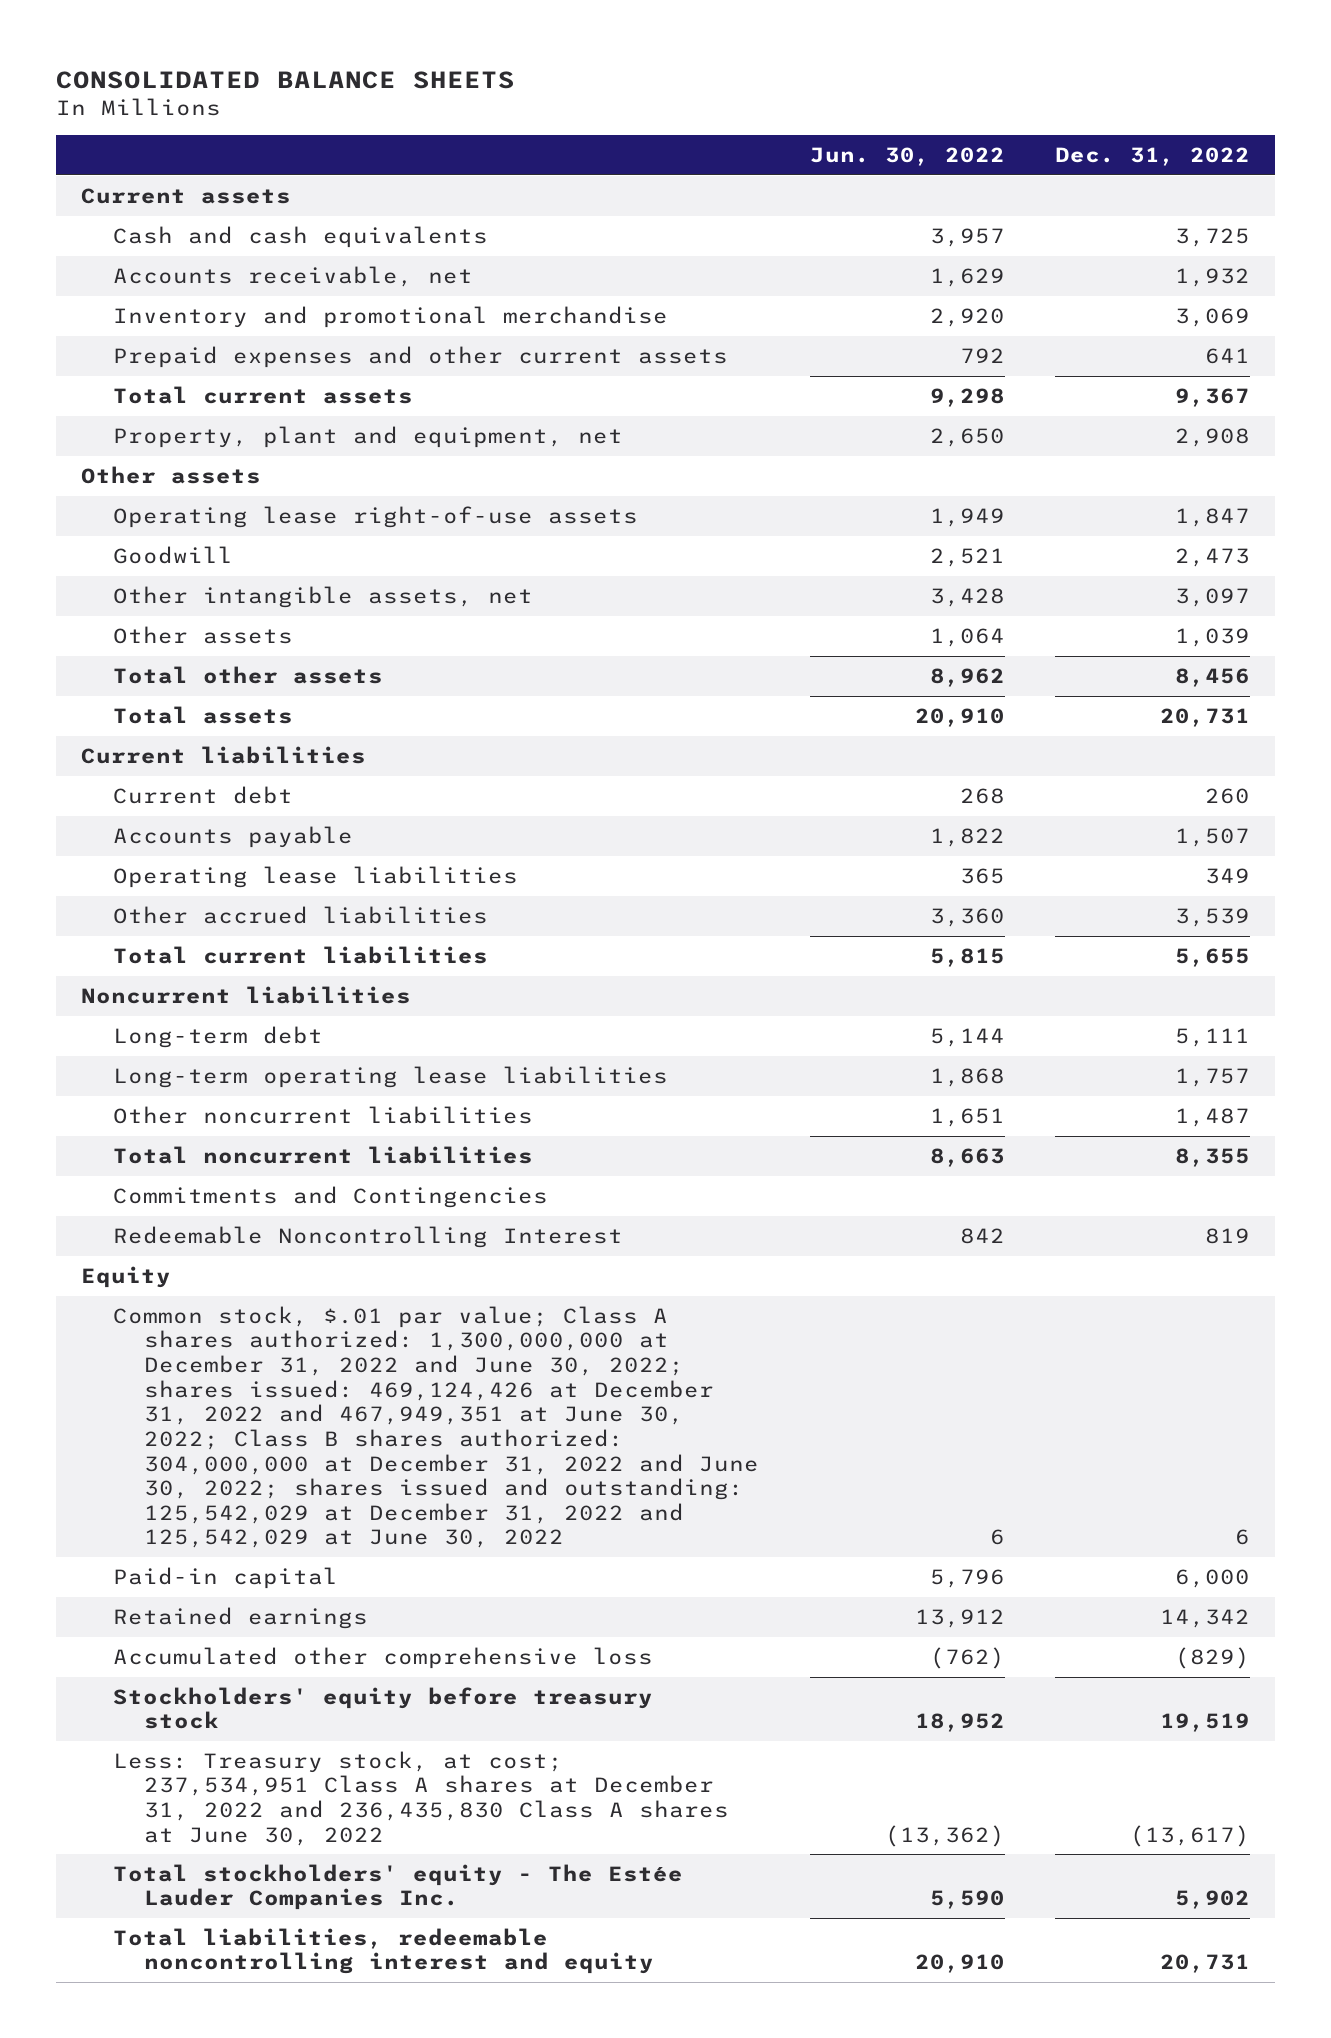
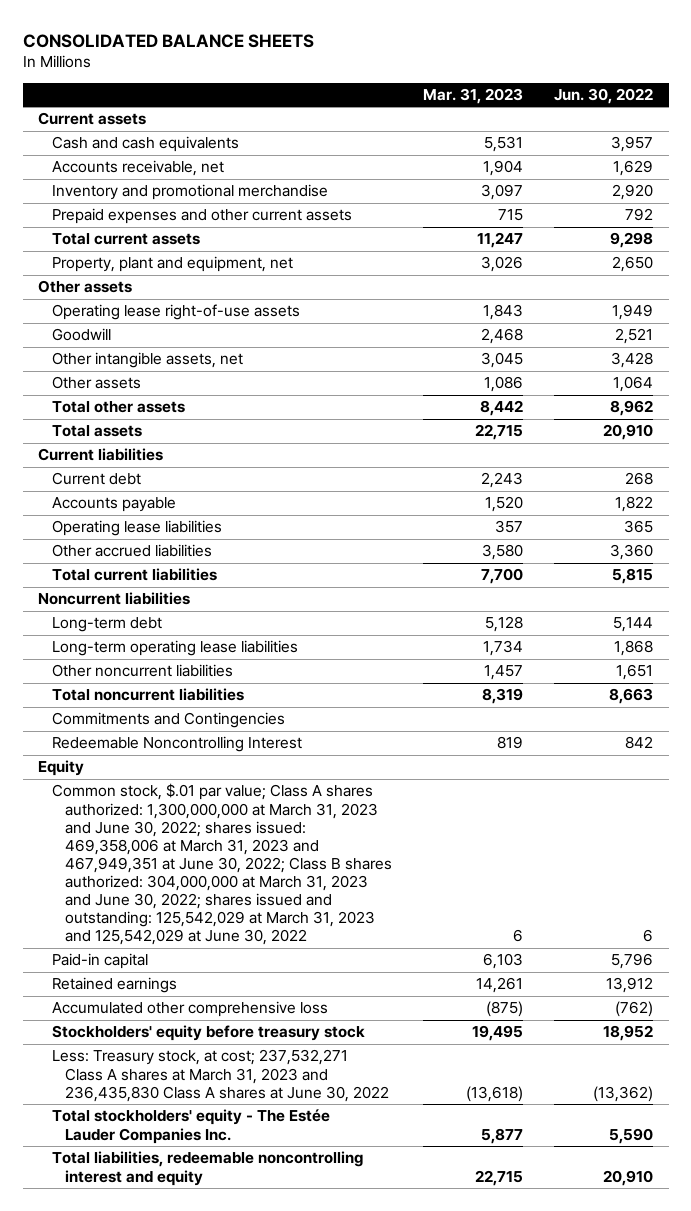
- | Jun. 30, 2022 | Dec. 31, 2022
+ | Mar. 31, 2023 | Jun. 30, 2022
- Common stock, $.01 par value; Class A shares authorized: 1,300,000,000 at December 31, 2022 and June 30, 2022; shares issued: 469,124,426 at December 31, 2022 and 467,949,351 at June 30, 2022; Class B shares authorized: 304,000,000 at December 31, 2022 and June 30, 2022; shares issued and outstanding: 125,542,029 at December 31, 2022 and 125,542,029 at June 30, 2022 | 6 | 6
+ Common stock, $.01 par value; Class A shares authorized: 1,300,000,000 at March 31, 2023 and June 30, 2022; shares issued: 469,358,006 at March 31, 2023 and 467,949,351 at June 30, 2022; Class B shares authorized: 304,000,000 at March 31, 2023 and June 30, 2022; shares issued and outstanding: 125,542,029 at March 31, 2023 and 125,542,029 at June 30, 2022 | 6 | 6
- Less: Treasury stock, at cost; 237,534,951 Class A shares at December 31, 2022 and 236,435,830 Class A shares at June 30, 2022 | (13,362) | (13,617)
+ Less: Treasury stock, at cost; 237,532,271 Class A shares at March 31, 2023 and 236,435,830 Class A shares at June 30, 2022 | (13,618) | (13,362)

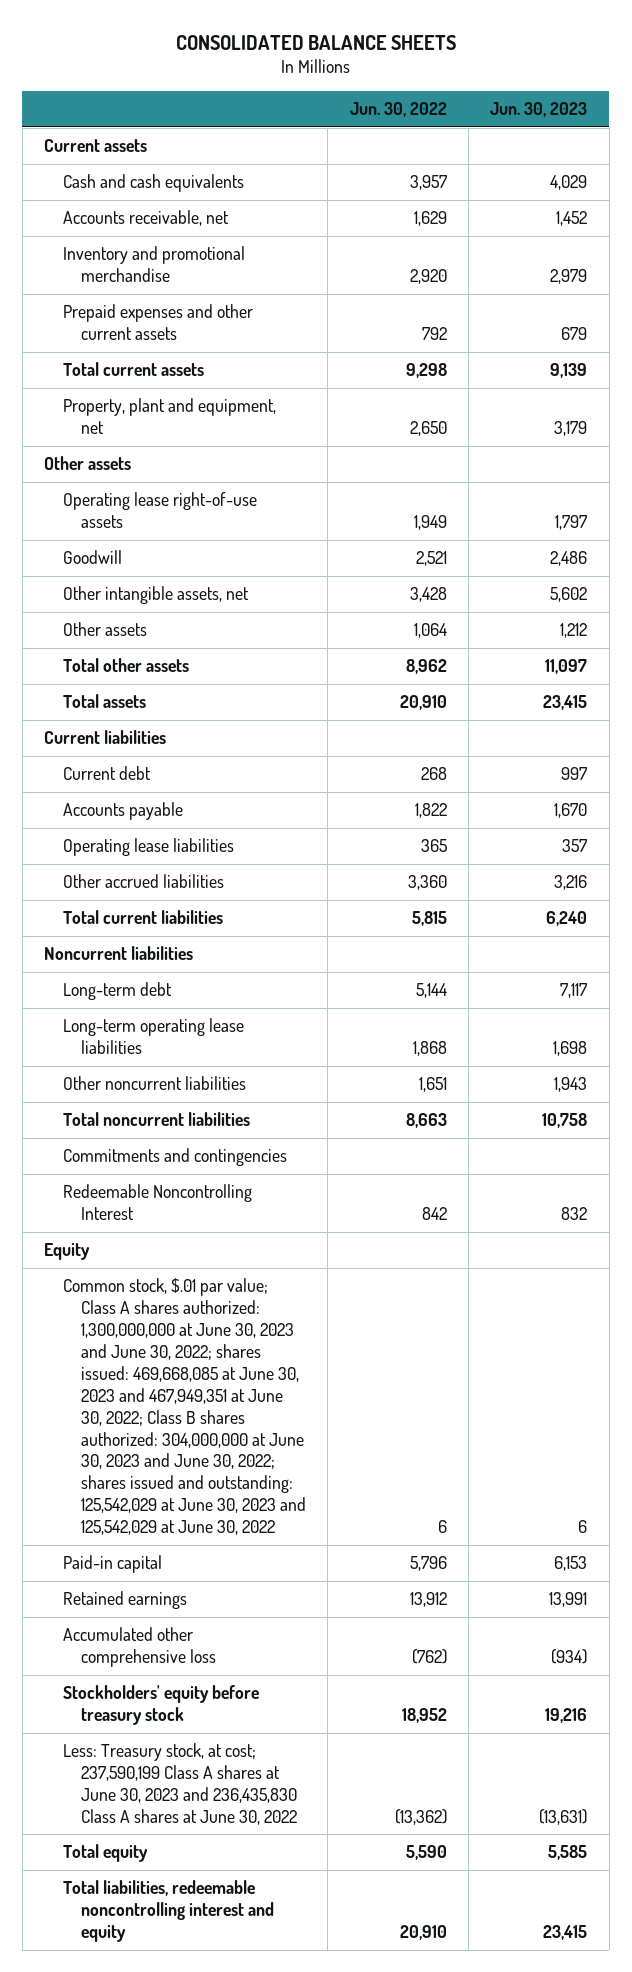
- | Mar. 31, 2023 | Jun. 30, 2022
+ | Jun. 30, 2022 | Jun. 30, 2023
- Commitments and Contingencies
+ Commitments and contingencies
- Common stock, $.01 par value; Class A shares authorized: 1,300,000,000 at March 31, 2023 and June 30, 2022; shares issued: 469,358,006 at March 31, 2023 and 467,949,351 at June 30, 2022; Class B shares authorized: 304,000,000 at March 31, 2023 and June 30, 2022; shares issued and outstanding: 125,542,029 at March 31, 2023 and 125,542,029 at June 30, 2022 | 6 | 6
+ Common stock, $.01 par value; Class A shares authorized: 1,300,000,000 at June 30, 2023 and June 30, 2022; shares issued: 469,668,085 at June 30, 2023 and 467,949,351 at June 30, 2022; Class B shares authorized: 304,000,000 at June 30, 2023 and June 30, 2022; shares issued and outstanding: 125,542,029 at June 30, 2023 and 125,542,029 at June 30, 2022 | 6 | 6
- Less: Treasury stock, at cost; 237,532,271 Class A shares at March 31, 2023 and 236,435,830 Class A shares at June 30, 2022 | (13,618) | (13,362)
- Total stockholders' equity - The Estée Lauder Companies Inc. | 5,877 | 5,590
+ Less: Treasury stock, at cost; 237,590,199 Class A shares at June 30, 2023 and 236,435,830 Class A shares at June 30, 2022 | (13,362) | (13,631)
+ Total equity | 5,590 | 5,585

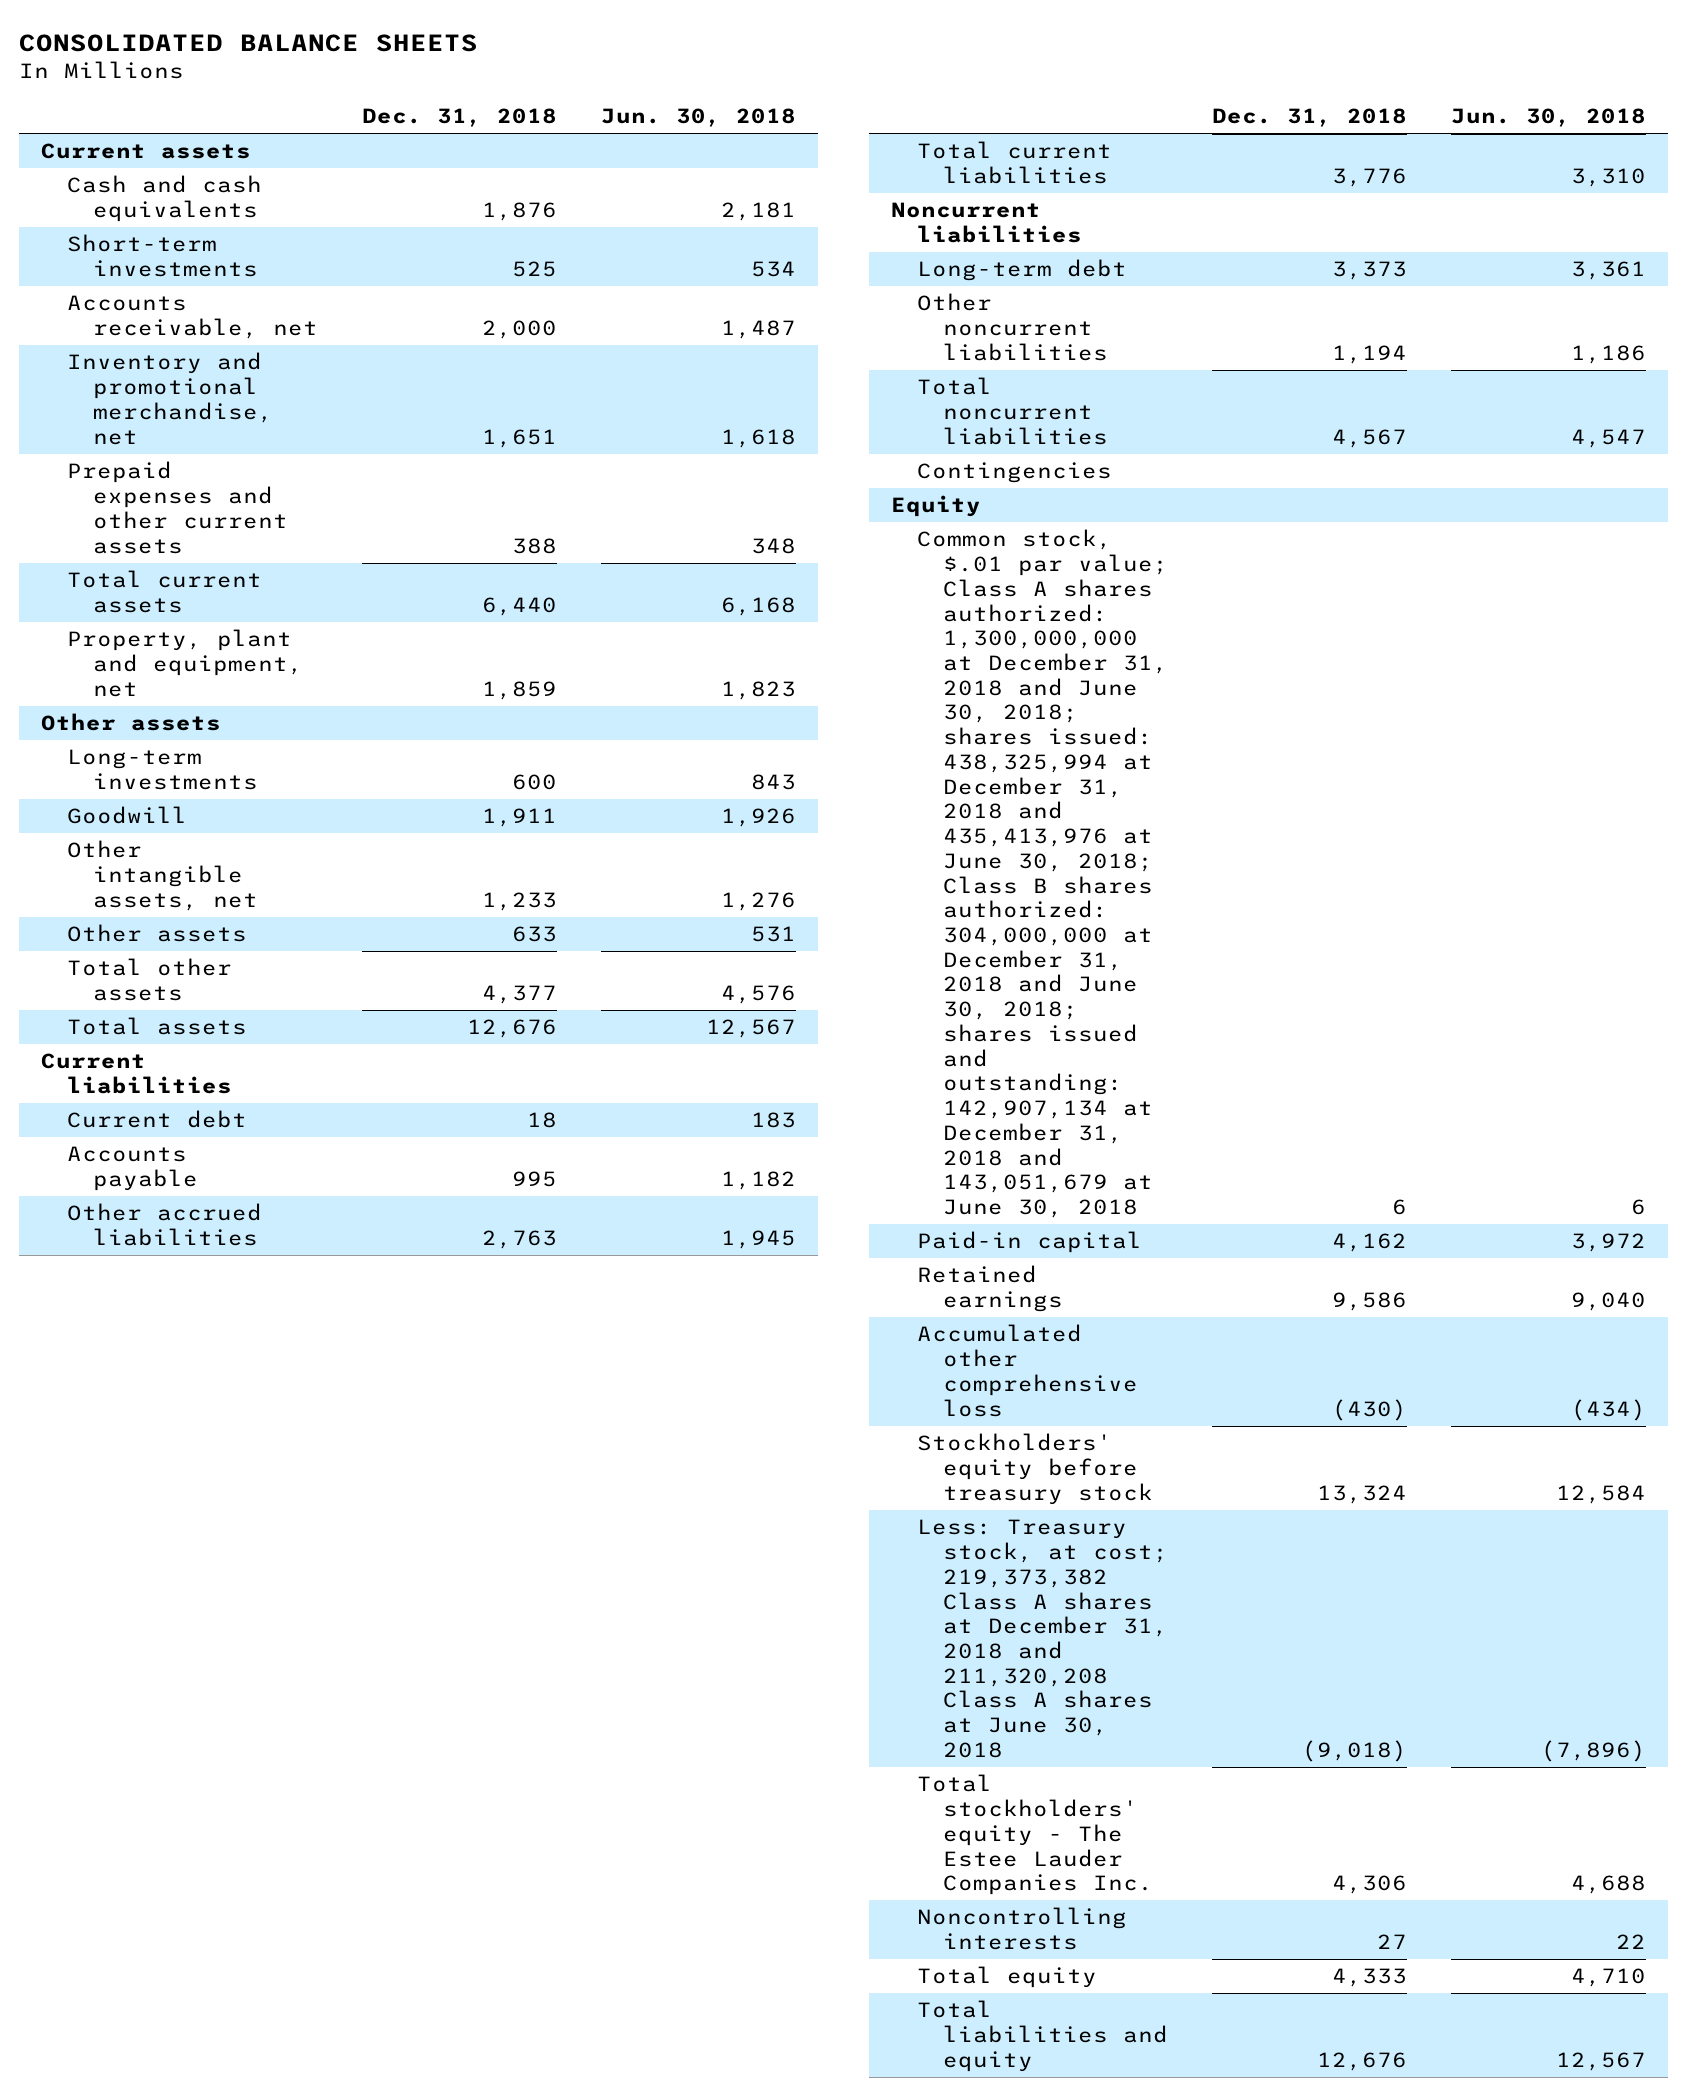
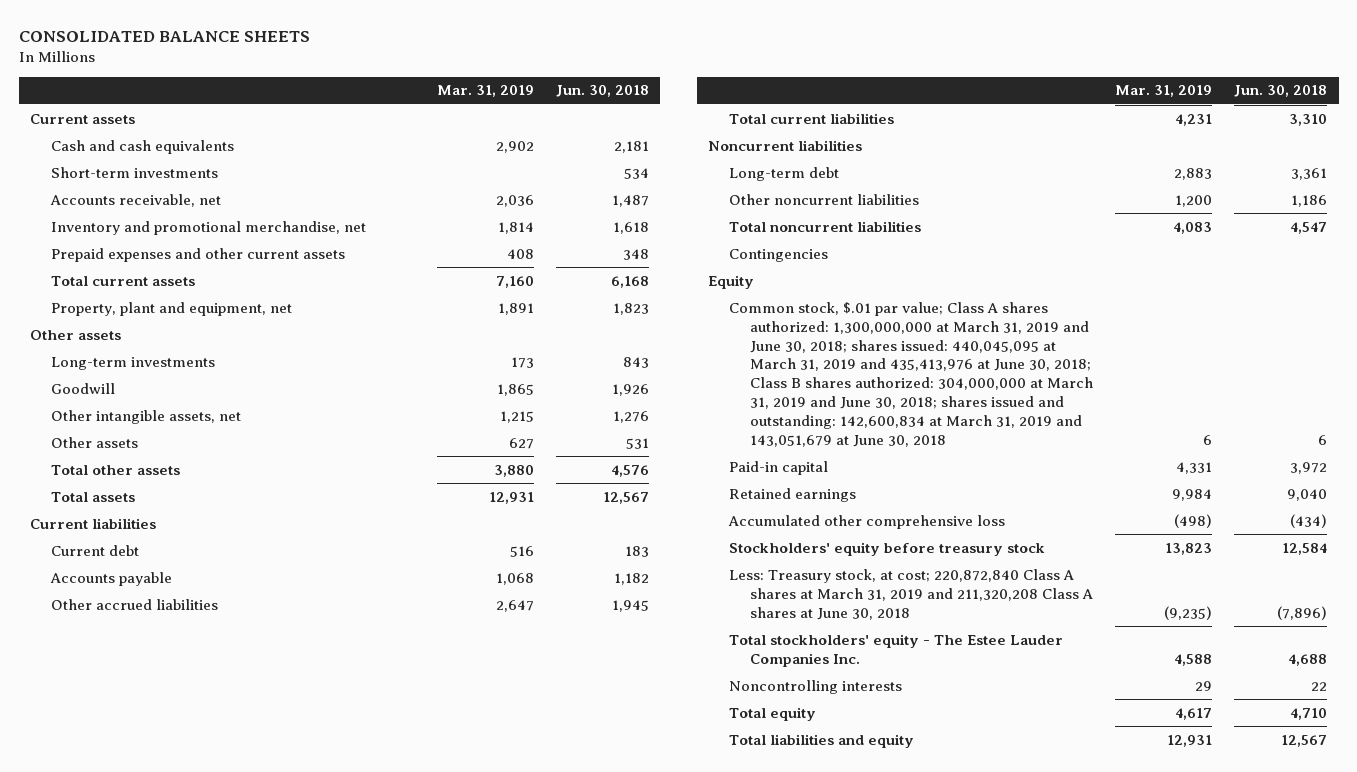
- | Dec. 31, 2018 | Jun. 30, 2018
+ | Mar. 31, 2019 | Jun. 30, 2018
- Common stock, $.01 par value; Class A shares authorized: 1,300,000,000 at December 31, 2018 and June 30, 2018; shares issued: 438,325,994 at December 31, 2018 and 435,413,976 at June 30, 2018; Class B shares authorized: 304,000,000 at December 31, 2018 and June 30, 2018; shares issued and outstanding: 142,907,134 at December 31, 2018 and 143,051,679 at June 30, 2018 | 6 | 6
+ Common stock, $.01 par value; Class A shares authorized: 1,300,000,000 at March 31, 2019 and June 30, 2018; shares issued: 440,045,095 at March 31, 2019 and 435,413,976 at June 30, 2018; Class B shares authorized: 304,000,000 at March 31, 2019 and June 30, 2018; shares issued and outstanding: 142,600,834 at March 31, 2019 and 143,051,679 at June 30, 2018 | 6 | 6
- Less: Treasury stock, at cost; 219,373,382 Class A shares at December 31, 2018 and 211,320,208 Class A shares at June 30, 2018 | (9,018) | (7,896)
+ Less: Treasury stock, at cost; 220,872,840 Class A shares at March 31, 2019 and 211,320,208 Class A shares at June 30, 2018 | (9,235) | (7,896)

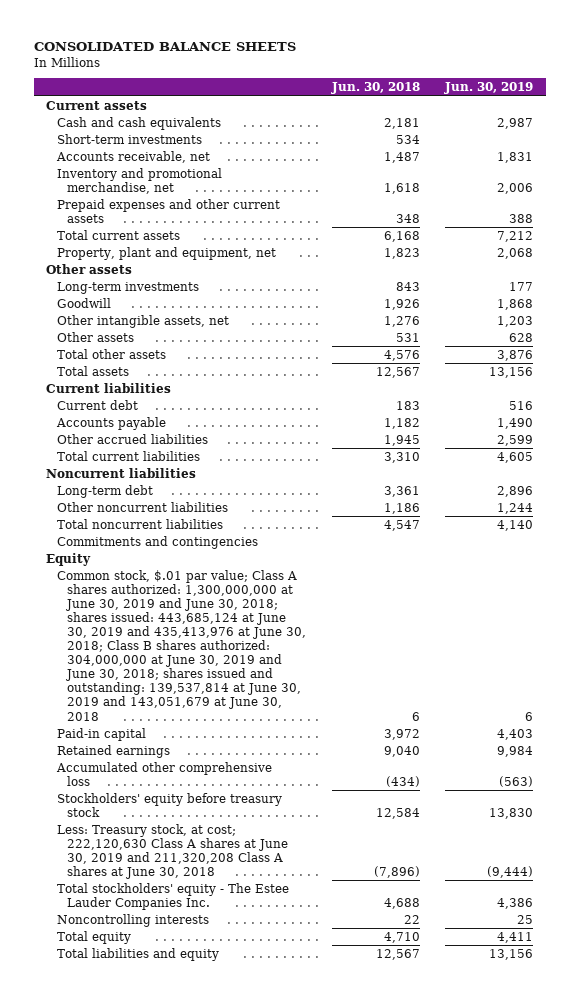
- | Mar. 31, 2019 | Jun. 30, 2018
+ | Jun. 30, 2018 | Jun. 30, 2019
- Contingencies
+ Commitments and contingencies
- Common stock, $.01 par value; Class A shares authorized: 1,300,000,000 at March 31, 2019 and June 30, 2018; shares issued: 440,045,095 at March 31, 2019 and 435,413,976 at June 30, 2018; Class B shares authorized: 304,000,000 at March 31, 2019 and June 30, 2018; shares issued and outstanding: 142,600,834 at March 31, 2019 and 143,051,679 at June 30, 2018 | 6 | 6
+ Common stock, $.01 par value; Class A shares authorized: 1,300,000,000 at June 30, 2019 and June 30, 2018; shares issued: 443,685,124 at June 30, 2019 and 435,413,976 at June 30, 2018; Class B shares authorized: 304,000,000 at June 30, 2019 and June 30, 2018; shares issued and outstanding: 139,537,814 at June 30, 2019 and 143,051,679 at June 30, 2018 | 6 | 6
- Less: Treasury stock, at cost; 220,872,840 Class A shares at March 31, 2019 and 211,320,208 Class A shares at June 30, 2018 | (9,235) | (7,896)
+ Less: Treasury stock, at cost; 222,120,630 Class A shares at June 30, 2019 and 211,320,208 Class A shares at June 30, 2018 | (7,896) | (9,444)

